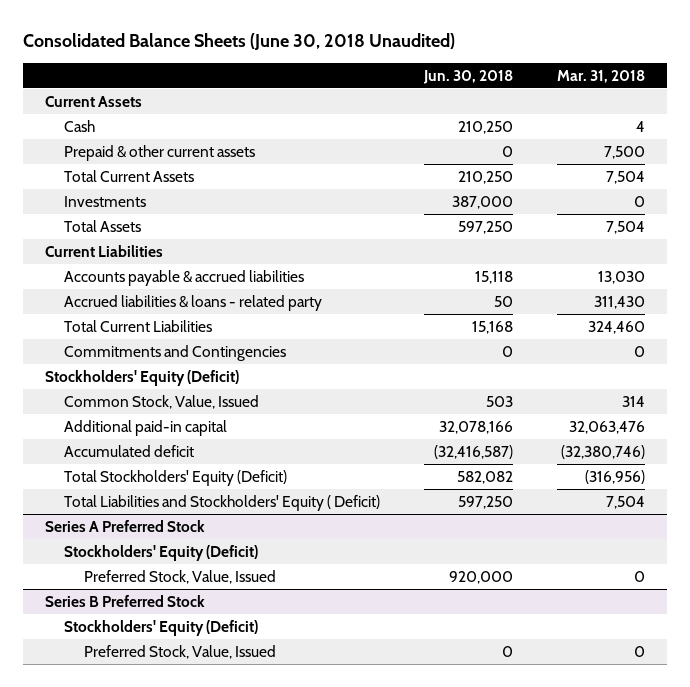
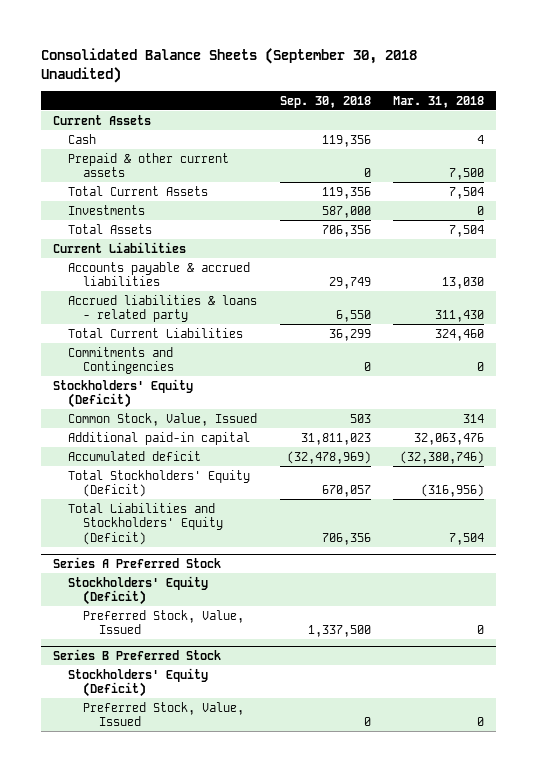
- Consolidated Balance Sheets (June 30, 2018 Unaudited)
+ Consolidated Balance Sheets (September 30, 2018 Unaudited)
- | Jun. 30, 2018 | Mar. 31, 2018
+ | Sep. 30, 2018 | Mar. 31, 2018
- Total Liabilities and Stockholders' Equity ( Deficit) | 597,250 | 7,504
+ Total Liabilities and Stockholders' Equity (Deficit) | 706,356 | 7,504

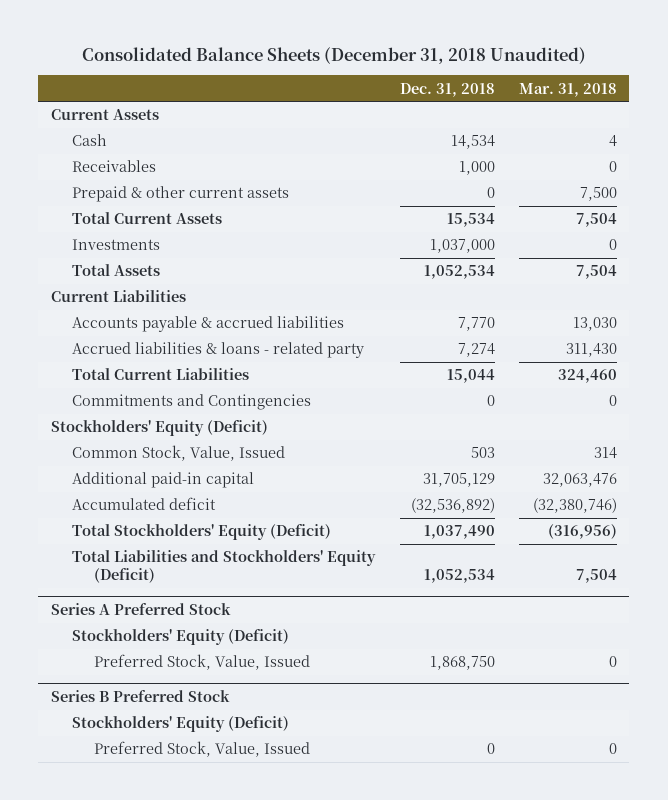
- Consolidated Balance Sheets (September 30, 2018 Unaudited)
+ Consolidated Balance Sheets (December 31, 2018 Unaudited)
- | Sep. 30, 2018 | Mar. 31, 2018
+ | Dec. 31, 2018 | Mar. 31, 2018
+ Receivables | 1,000 | 0

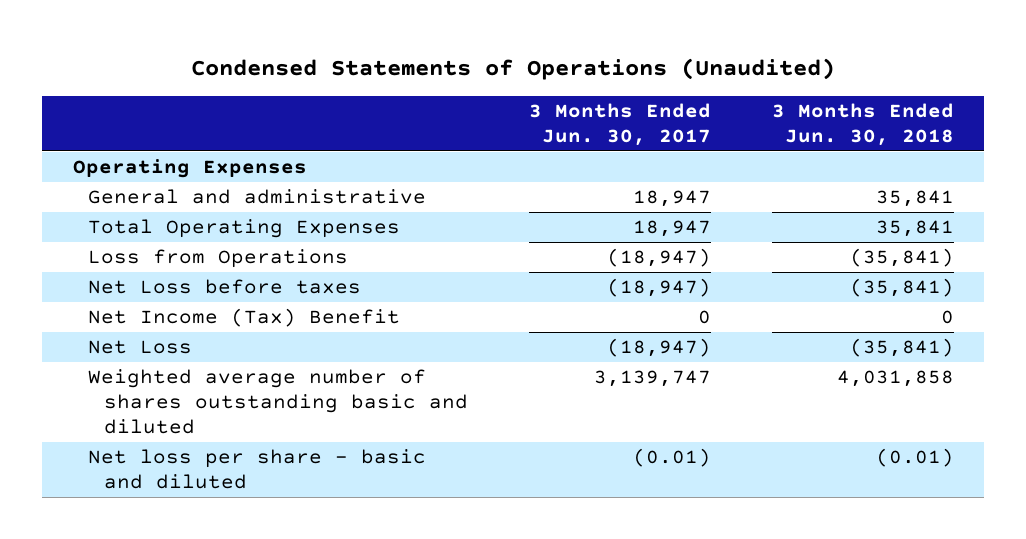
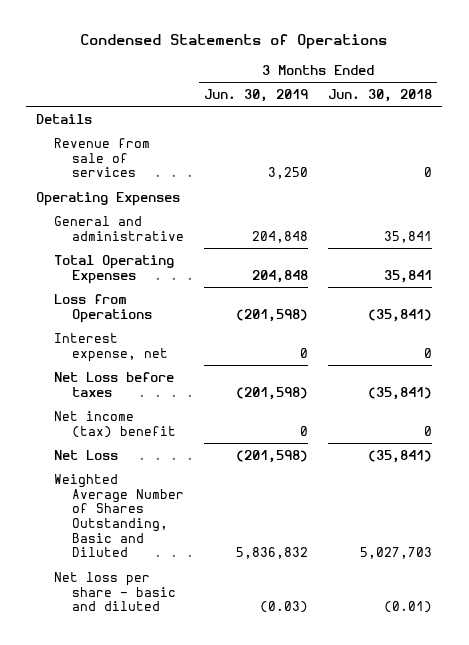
- Condensed Statements of Operations (Unaudited)
+ Condensed Statements of Operations
- | 3 Months Ended Jun. 30, 2017 | 3 Months Ended Jun. 30, 2018
+ | 3 Months Ended Jun. 30, 2019 | 3 Months Ended Jun. 30, 2018
+ Details
+ Revenue from sale of services | 3,250 | 0
+ Interest expense, net | 0 | 0
- Net Income (Tax) Benefit | 0 | 0
+ Net income (tax) benefit | 0 | 0
- Weighted average number of shares outstanding basic and diluted | 3,139,747 | 4,031,858
+ Weighted Average Number of Shares Outstanding, Basic and Diluted | 5,836,832 | 5,027,703

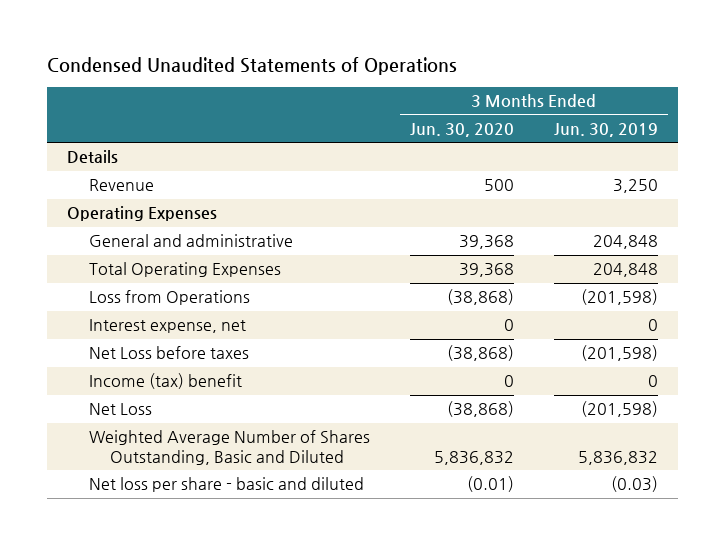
- Condensed Statements of Operations
+ Condensed Unaudited Statements of Operations
- | 3 Months Ended Jun. 30, 2019 | 3 Months Ended Jun. 30, 2018
+ | 3 Months Ended Jun. 30, 2020 | 3 Months Ended Jun. 30, 2019
- Revenue from sale of services | 3,250 | 0
+ Revenue | 500 | 3,250
- Net income (tax) benefit | 0 | 0
+ Income (tax) benefit | 0 | 0

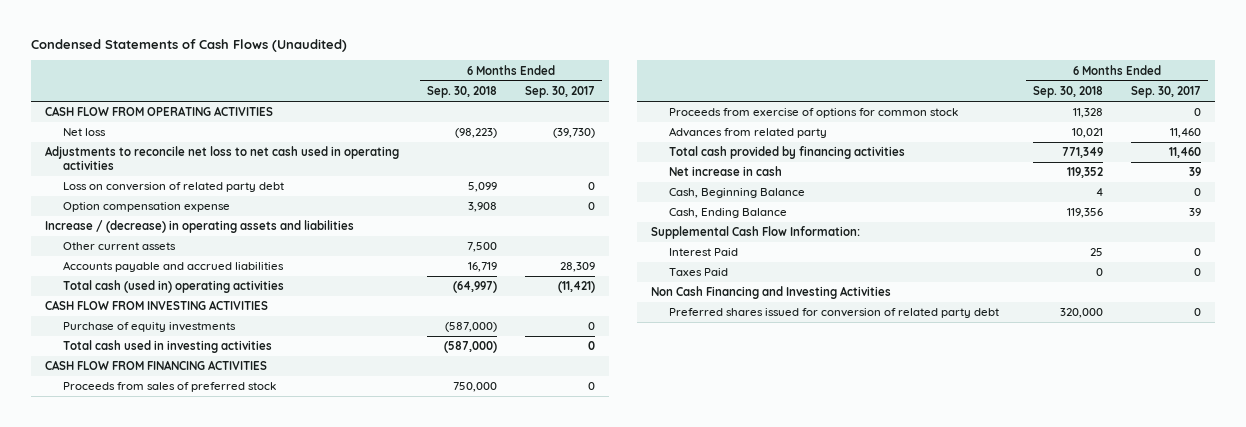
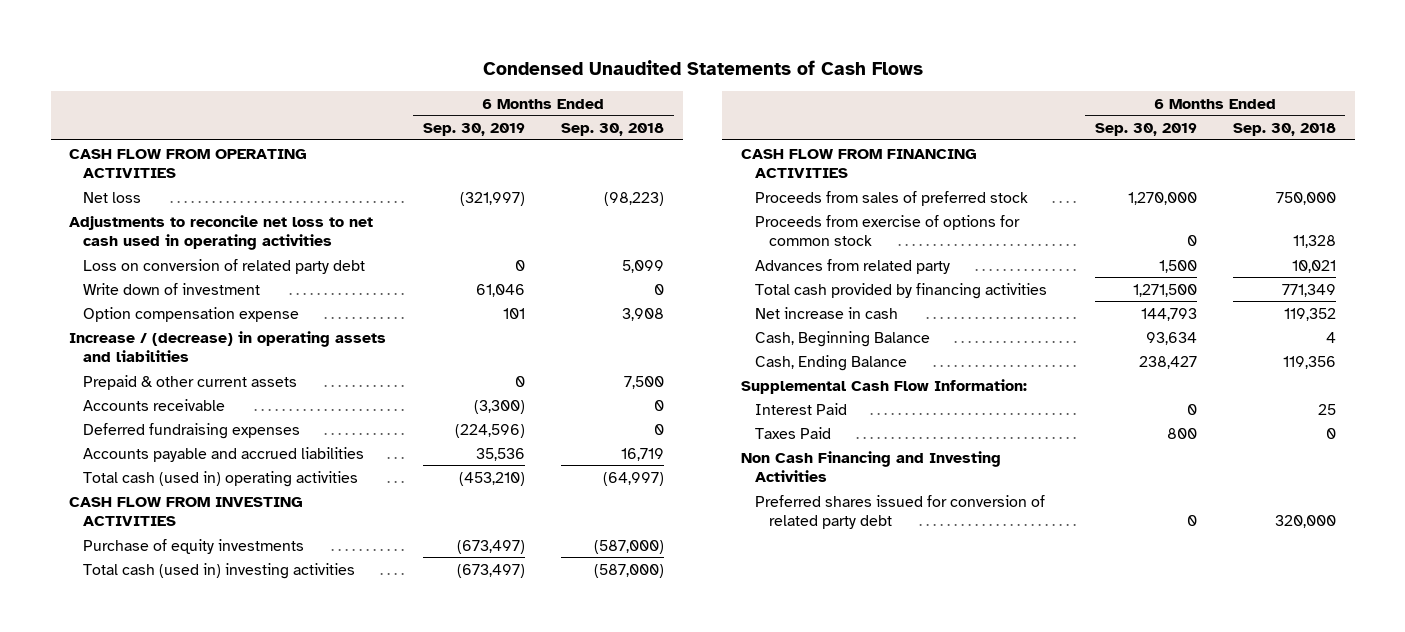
- Condensed Statements of Cash Flows (Unaudited)
+ Condensed Unaudited Statements of Cash Flows
- | 6 Months Ended Sep. 30, 2018 | 6 Months Ended Sep. 30, 2017
+ | 6 Months Ended Sep. 30, 2019 | 6 Months Ended Sep. 30, 2018
+ Write down of investment | 61,046 | 0
- Other current assets | 7,500 |
+ Prepaid & other current assets | 0 | 7,500
+ Accounts receivable | (3,300) | 0
+ Deferred fundraising expenses | (224,596) | 0
- Total cash used in investing activities | (587,000) | 0
+ Total cash (used in) investing activities | (673,497) | (587,000)

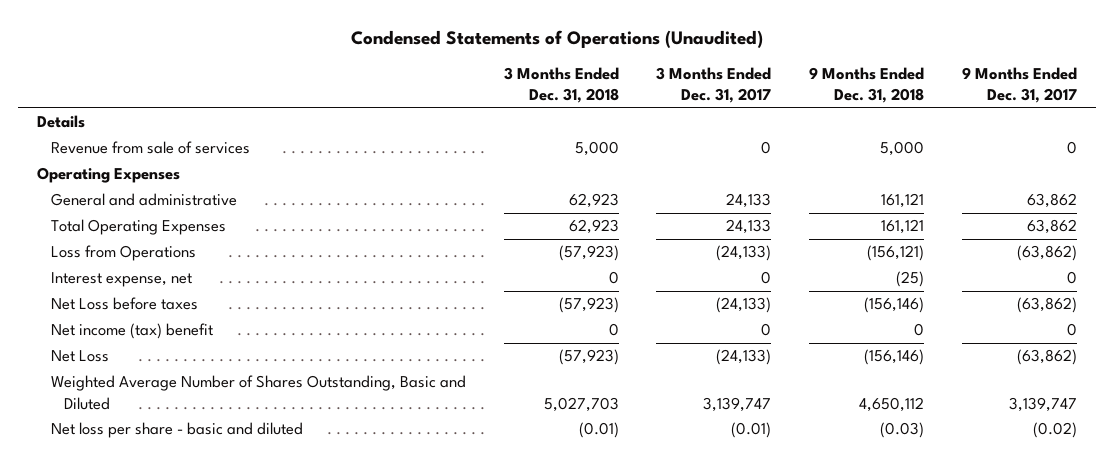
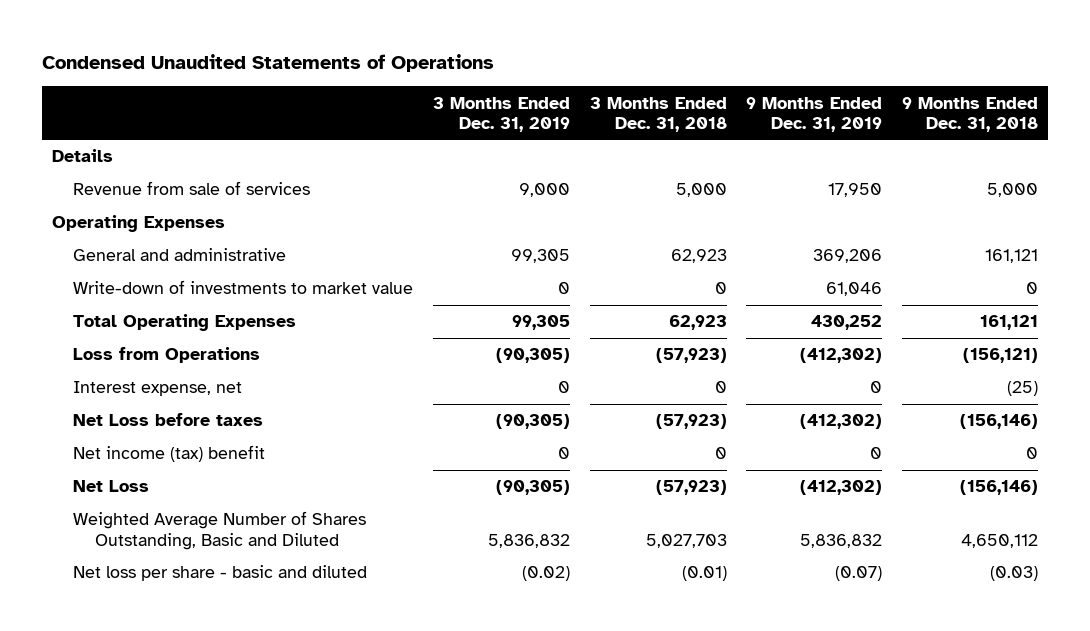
- Condensed Statements of Operations (Unaudited)
+ Condensed Unaudited Statements of Operations
- | 3 Months Ended Dec. 31, 2018 | 3 Months Ended Dec. 31, 2017 | 9 Months Ended Dec. 31, 2018 | 9 Months Ended Dec. 31, 2017
+ | 3 Months Ended Dec. 31, 2019 | 3 Months Ended Dec. 31, 2018 | 9 Months Ended Dec. 31, 2019 | 9 Months Ended Dec. 31, 2018
+ Write-down of investments to market value | 0 | 0 | 61,046 | 0

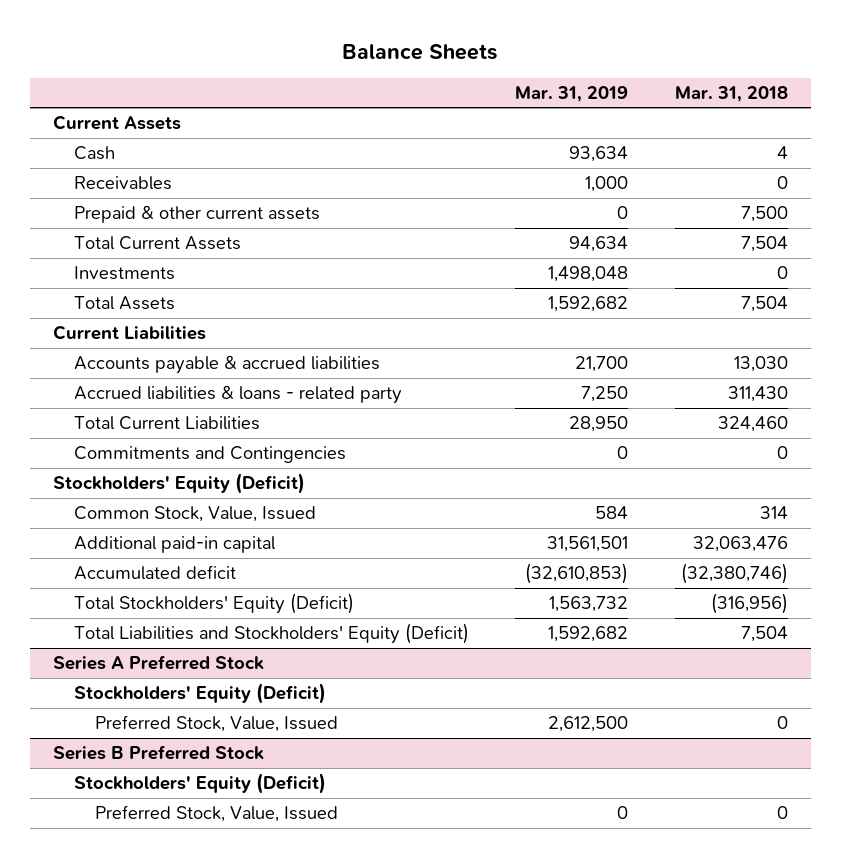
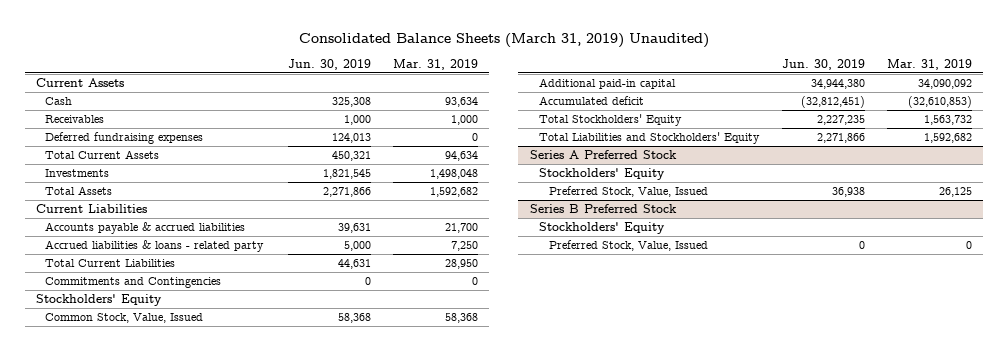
- Balance Sheets
+ Consolidated Balance Sheets (March 31, 2019) Unaudited)
- | Mar. 31, 2019 | Mar. 31, 2018
+ | Jun. 30, 2019 | Mar. 31, 2019
- Prepaid & other current assets | 0 | 7,500
+ Deferred fundraising expenses | 124,013 | 0
- Stockholders' Equity (Deficit)
- Common Stock, Value, Issued | 584 | 314
- Additional paid-in capital | 31,561,501 | 32,063,476
+ Stockholders' Equity
+ Common Stock, Value, Issued | 58,368 | 58,368
+ Additional paid-in capital | 34,944,380 | 34,090,092
- Total Stockholders' Equity (Deficit) | 1,563,732 | (316,956)
- Total Liabilities and Stockholders' Equity (Deficit) | 1,592,682 | 7,504
+ Total Stockholders' Equity | 2,227,235 | 1,563,732
+ Total Liabilities and Stockholders' Equity | 2,271,866 | 1,592,682
@ Series A Preferred Stock
- Stockholders' Equity (Deficit)
- Preferred Stock, Value, Issued | 2,612,500 | 0
+ Stockholders' Equity
+ Preferred Stock, Value, Issued | 36,938 | 26,125
@ Series B Preferred Stock
- Stockholders' Equity (Deficit)
+ Stockholders' Equity

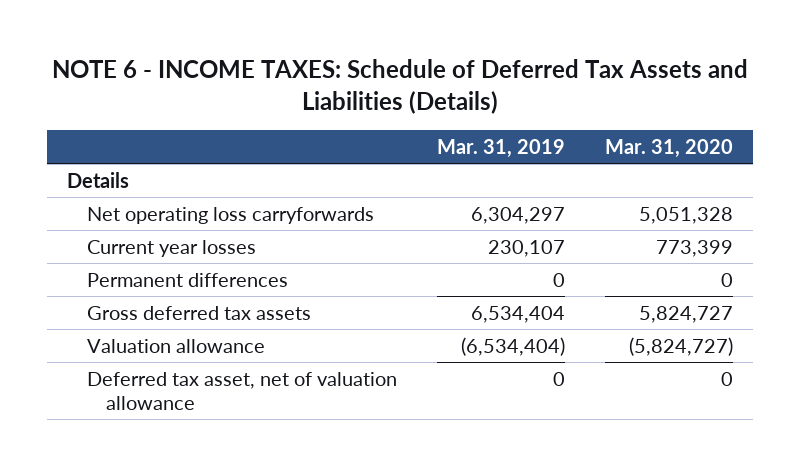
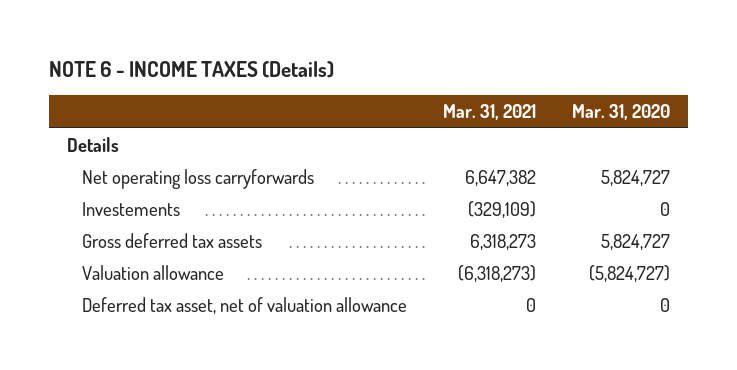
- NOTE 6 - INCOME TAXES: Schedule of Deferred Tax Assets and Liabilities (Details)
+ NOTE 6 - INCOME TAXES (Details)
- | Mar. 31, 2019 | Mar. 31, 2020
+ | Mar. 31, 2021 | Mar. 31, 2020
- Net operating loss carryforwards | 6,304,297 | 5,051,328
- Current year losses | 230,107 | 773,399
- Permanent differences | 0 | 0
+ Net operating loss carryforwards | 6,647,382 | 5,824,727
+ Investements | (329,109) | 0

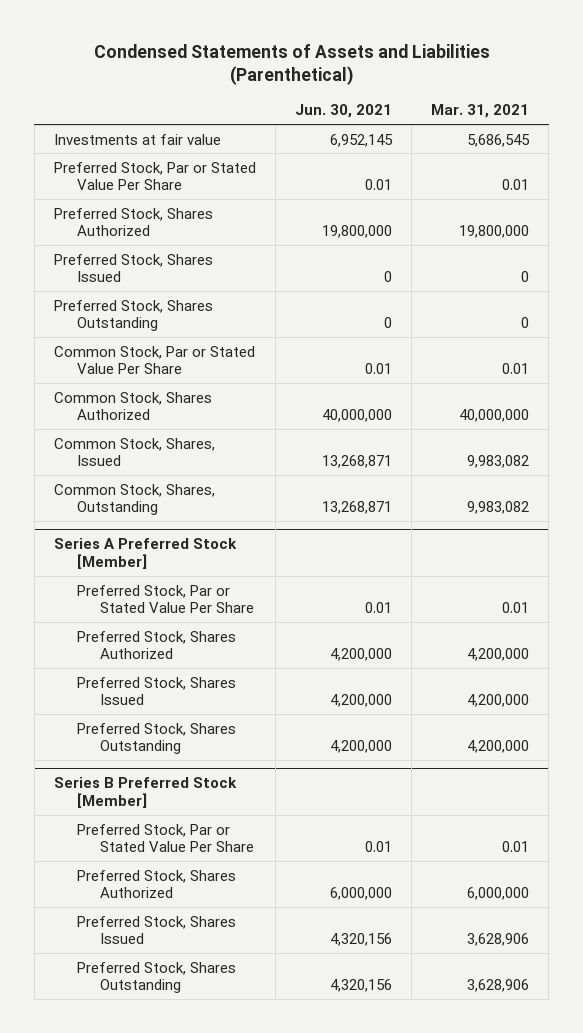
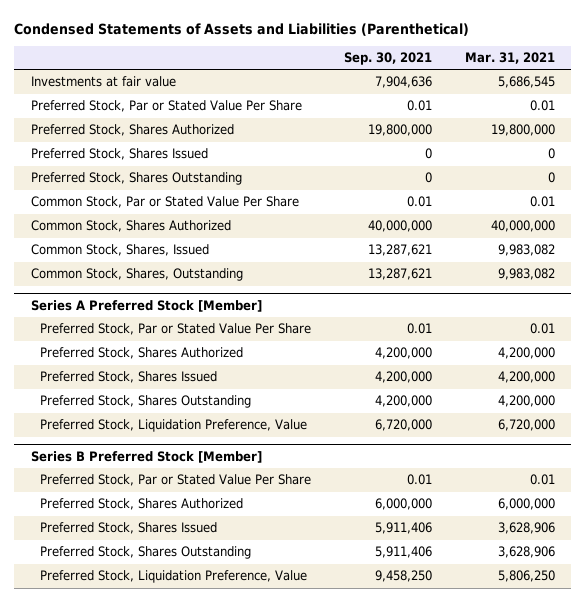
- | Jun. 30, 2021 | Mar. 31, 2021
+ | Sep. 30, 2021 | Mar. 31, 2021
@ Series A Preferred Stock [Member]
+ Preferred Stock, Liquidation Preference, Value | 6,720,000 | 6,720,000
@ Series B Preferred Stock [Member]
+ Preferred Stock, Liquidation Preference, Value | 9,458,250 | 5,806,250

